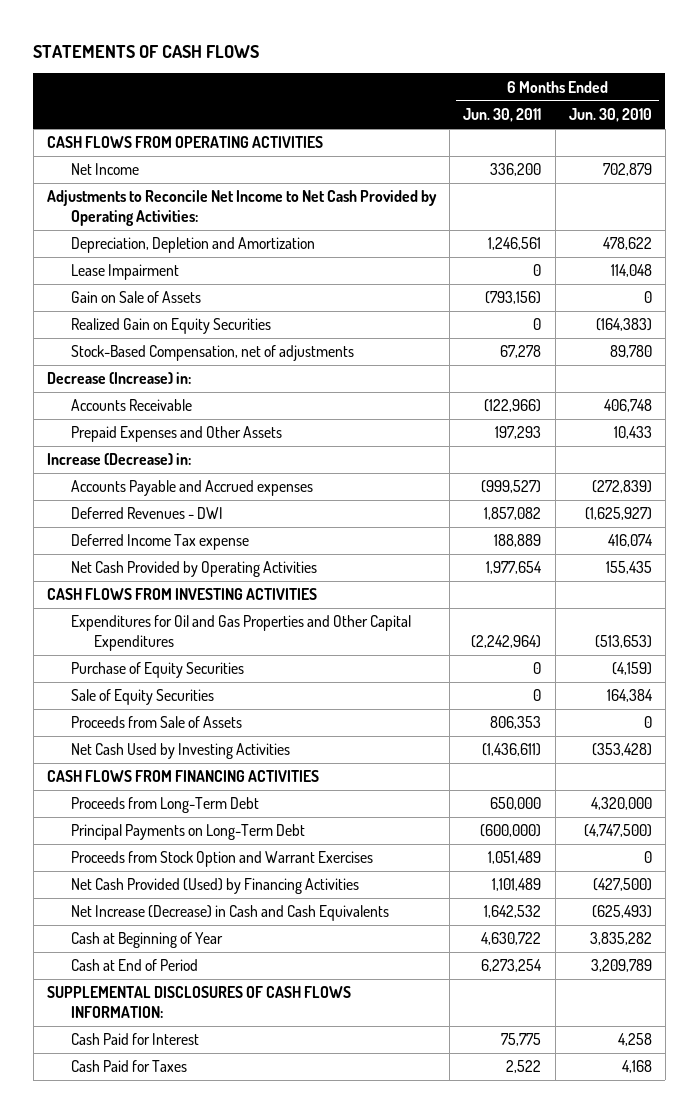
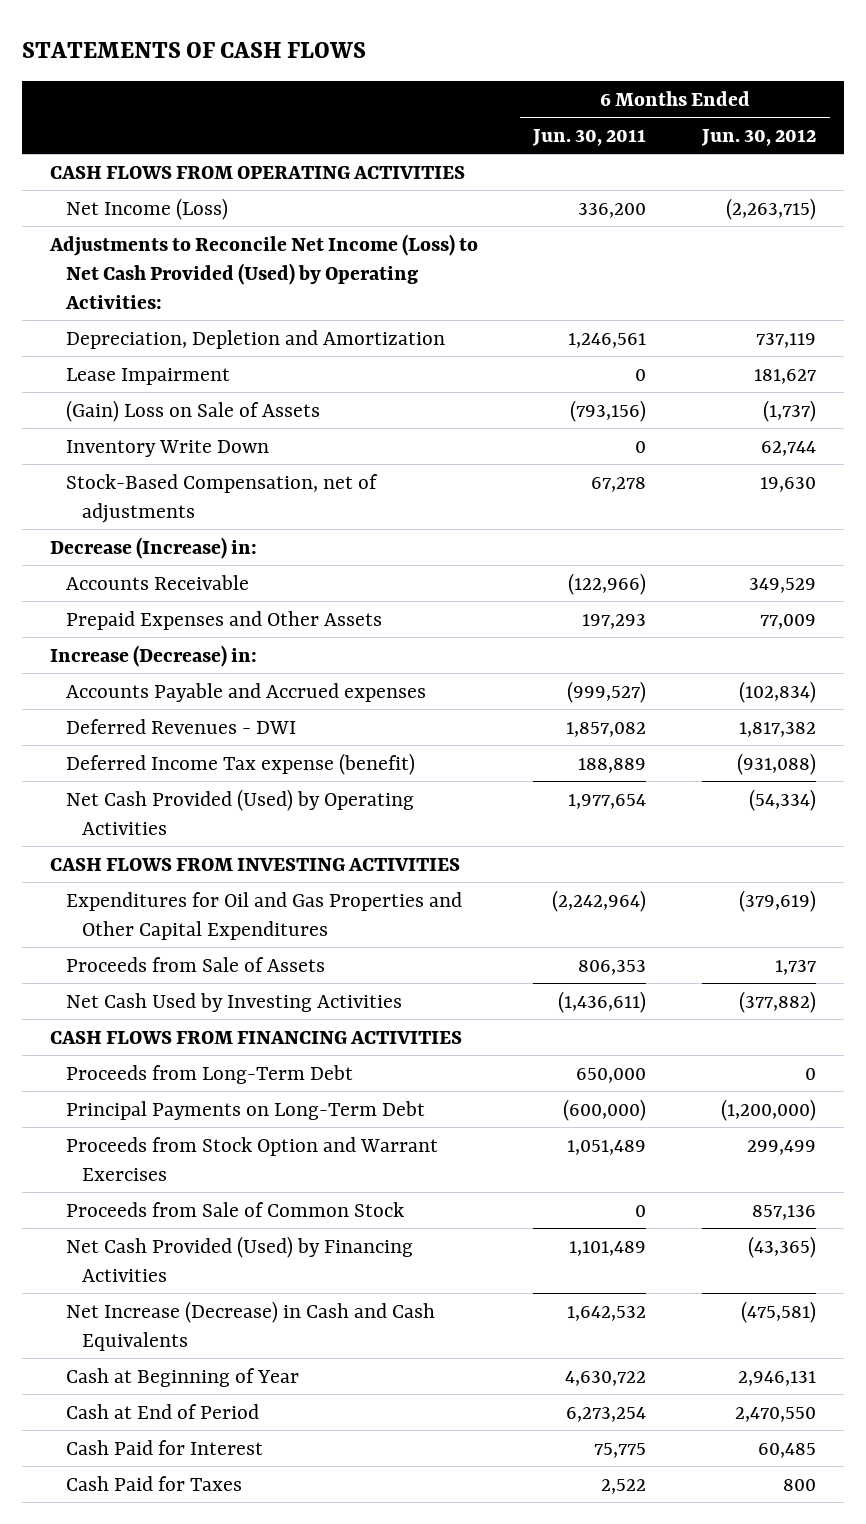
- | 6 Months Ended Jun. 30, 2011 | 6 Months Ended Jun. 30, 2010
+ | 6 Months Ended Jun. 30, 2011 | 6 Months Ended Jun. 30, 2012
- Net Income | 336,200 | 702,879
- Adjustments to Reconcile Net Income to Net Cash Provided by Operating Activities:
+ Net Income (Loss) | 336,200 | (2,263,715)
+ Adjustments to Reconcile Net Income (Loss) to Net Cash Provided (Used) by Operating Activities:
- Gain on Sale of Assets | (793,156) | 0
- Realized Gain on Equity Securities | 0 | (164,383)
+ (Gain) Loss on Sale of Assets | (793,156) | (1,737)
+ Inventory Write Down | 0 | 62,744
- Deferred Income Tax expense | 188,889 | 416,074
- Net Cash Provided by Operating Activities | 1,977,654 | 155,435
+ Deferred Income Tax expense (benefit) | 188,889 | (931,088)
+ Net Cash Provided (Used) by Operating Activities | 1,977,654 | (54,334)
- Purchase of Equity Securities | 0 | (4,159)
- Sale of Equity Securities | 0 | 164,384
+ Proceeds from Sale of Common Stock | 0 | 857,136
- SUPPLEMENTAL DISCLOSURES OF CASH FLOWS INFORMATION:

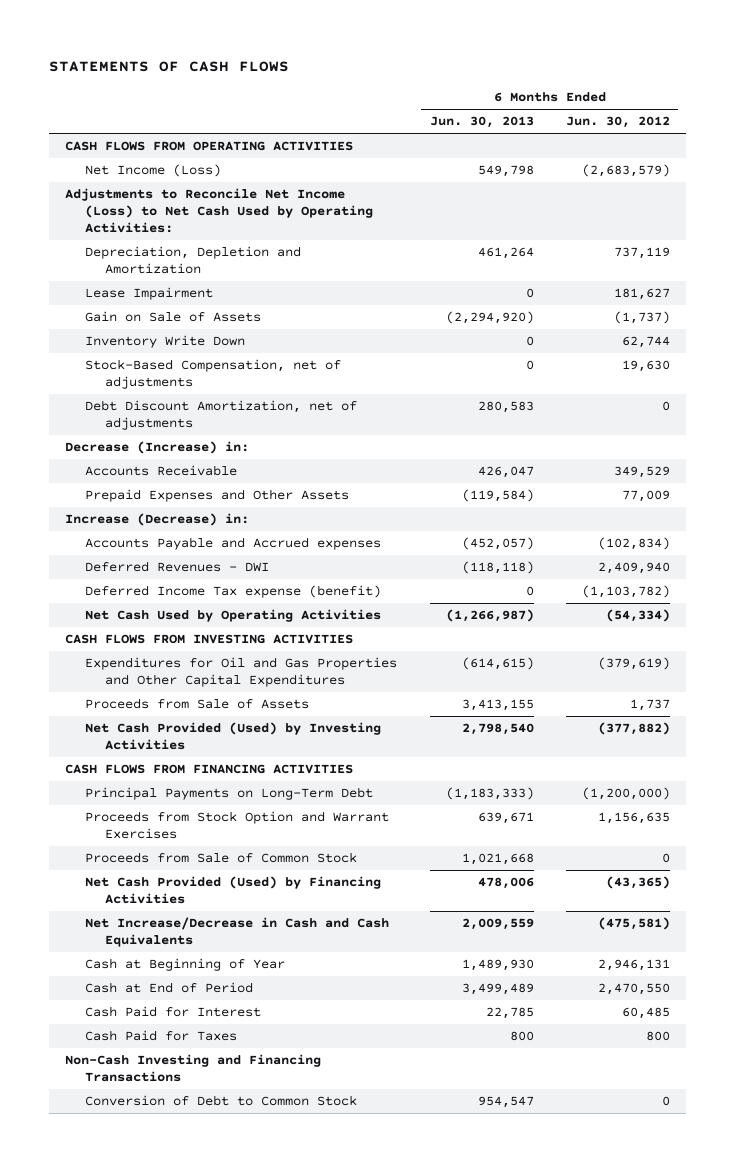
- | 6 Months Ended Jun. 30, 2011 | 6 Months Ended Jun. 30, 2012
+ | 6 Months Ended Jun. 30, 2013 | 6 Months Ended Jun. 30, 2012
- Net Income (Loss) | 336,200 | (2,263,715)
- Adjustments to Reconcile Net Income (Loss) to Net Cash Provided (Used) by Operating Activities:
+ Net Income (Loss) | 549,798 | (2,683,579)
+ Adjustments to Reconcile Net Income (Loss) to Net Cash Used by Operating Activities:
- (Gain) Loss on Sale of Assets | (793,156) | (1,737)
+ Gain on Sale of Assets | (2,294,920) | (1,737)
+ Debt Discount Amortization, net of adjustments | 280,583 | 0
- Deferred Revenues - DWI | 1,857,082 | 1,817,382
- Deferred Income Tax expense (benefit) | 188,889 | (931,088)
- Net Cash Provided (Used) by Operating Activities | 1,977,654 | (54,334)
+ Deferred Revenues - DWI | (118,118) | 2,409,940
+ Deferred Income Tax expense (benefit) | 0 | (1,103,782)
+ Net Cash Used by Operating Activities | (1,266,987) | (54,334)
- Net Cash Used by Investing Activities | (1,436,611) | (377,882)
+ Net Cash Provided (Used) by Investing Activities | 2,798,540 | (377,882)
- Proceeds from Long-Term Debt | 650,000 | 0
- Proceeds from Stock Option and Warrant Exercises | 1,051,489 | 299,499
- Proceeds from Sale of Common Stock | 0 | 857,136
+ Proceeds from Stock Option and Warrant Exercises | 639,671 | 1,156,635
+ Proceeds from Sale of Common Stock | 1,021,668 | 0
- Net Increase (Decrease) in Cash and Cash Equivalents | 1,642,532 | (475,581)
+ Net Increase/Decrease in Cash and Cash Equivalents | 2,009,559 | (475,581)
+ Non-Cash Investing and Financing Transactions
+ Conversion of Debt to Common Stock | 954,547 | 0

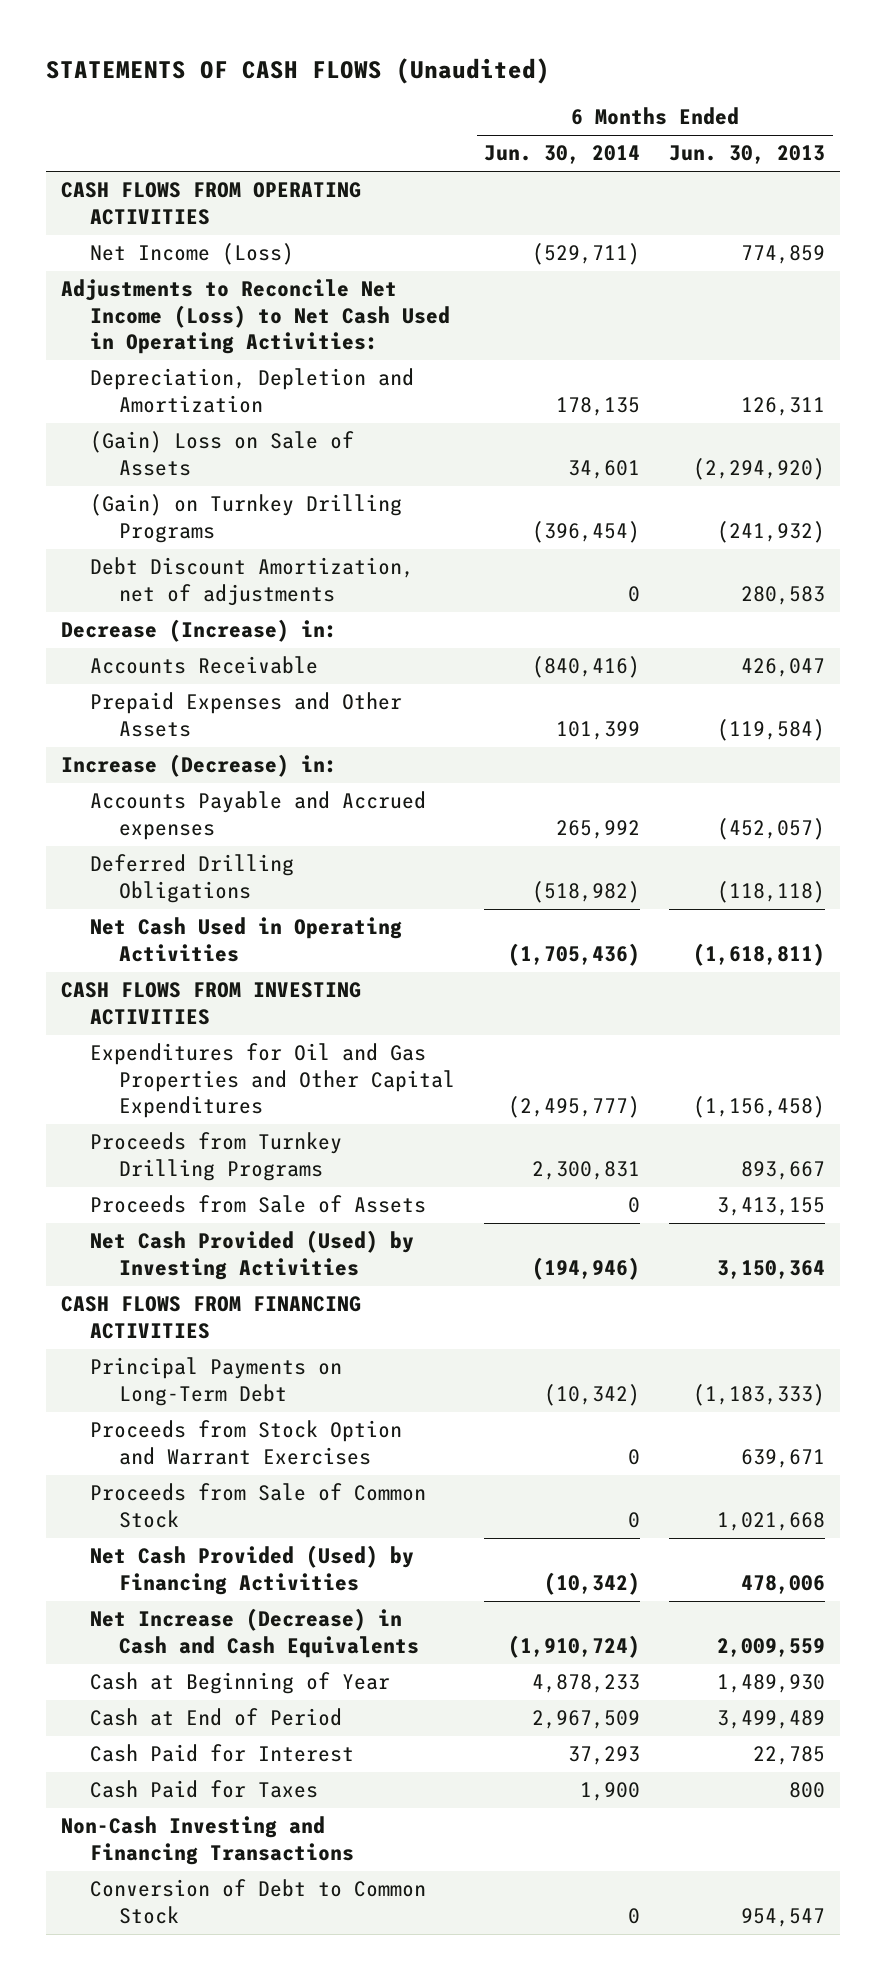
- STATEMENTS OF CASH FLOWS
+ STATEMENTS OF CASH FLOWS (Unaudited)
- | 6 Months Ended Jun. 30, 2013 | 6 Months Ended Jun. 30, 2012
+ | 6 Months Ended Jun. 30, 2014 | 6 Months Ended Jun. 30, 2013
- Net Income (Loss) | 549,798 | (2,683,579)
- Adjustments to Reconcile Net Income (Loss) to Net Cash Used by Operating Activities:
- Depreciation, Depletion and Amortization | 461,264 | 737,119
- Lease Impairment | 0 | 181,627
- Gain on Sale of Assets | (2,294,920) | (1,737)
- Inventory Write Down | 0 | 62,744
- Stock-Based Compensation, net of adjustments | 0 | 19,630
+ Net Income (Loss) | (529,711) | 774,859
+ Adjustments to Reconcile Net Income (Loss) to Net Cash Used in Operating Activities:
+ Depreciation, Depletion and Amortization | 178,135 | 126,311
+ (Gain) Loss on Sale of Assets | 34,601 | (2,294,920)
+ (Gain) on Turnkey Drilling Programs | (396,454) | (241,932)
- Deferred Revenues - DWI | (118,118) | 2,409,940
- Deferred Income Tax expense (benefit) | 0 | (1,103,782)
- Net Cash Used by Operating Activities | (1,266,987) | (54,334)
+ Deferred Drilling Obligations | (518,982) | (118,118)
+ Net Cash Used in Operating Activities | (1,705,436) | (1,618,811)
- Expenditures for Oil and Gas Properties and Other Capital Expenditures | (614,615) | (379,619)
+ Expenditures for Oil and Gas Properties and Other Capital Expenditures | (2,495,777) | (1,156,458)
+ Proceeds from Turnkey Drilling Programs | 2,300,831 | 893,667
- Net Cash Provided (Used) by Investing Activities | 2,798,540 | (377,882)
+ Net Cash Provided (Used) by Investing Activities | (194,946) | 3,150,364
- Net Increase/Decrease in Cash and Cash Equivalents | 2,009,559 | (475,581)
+ Net Increase (Decrease) in Cash and Cash Equivalents | (1,910,724) | 2,009,559

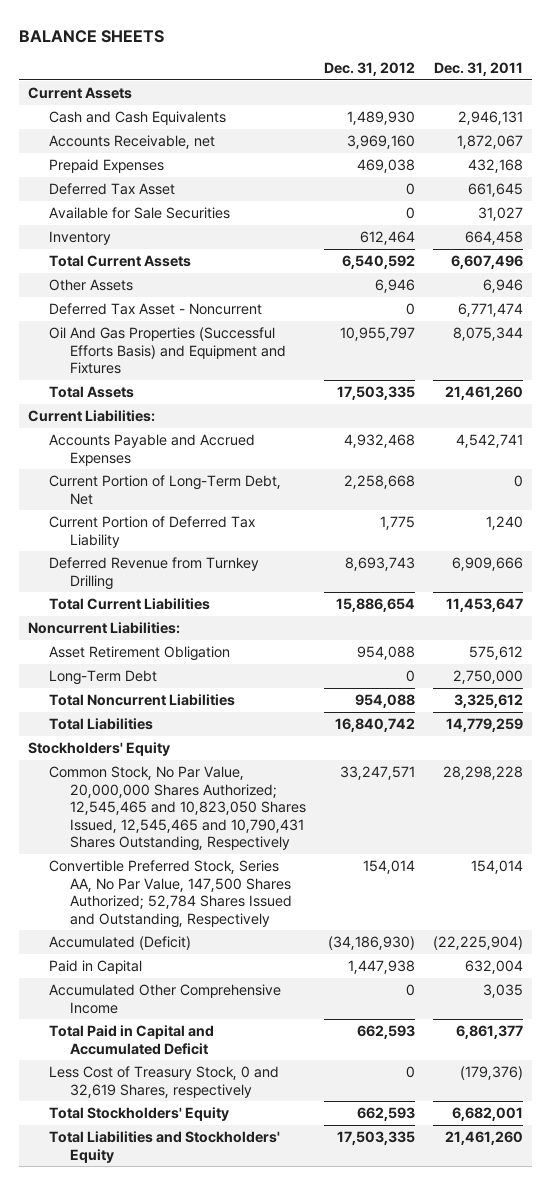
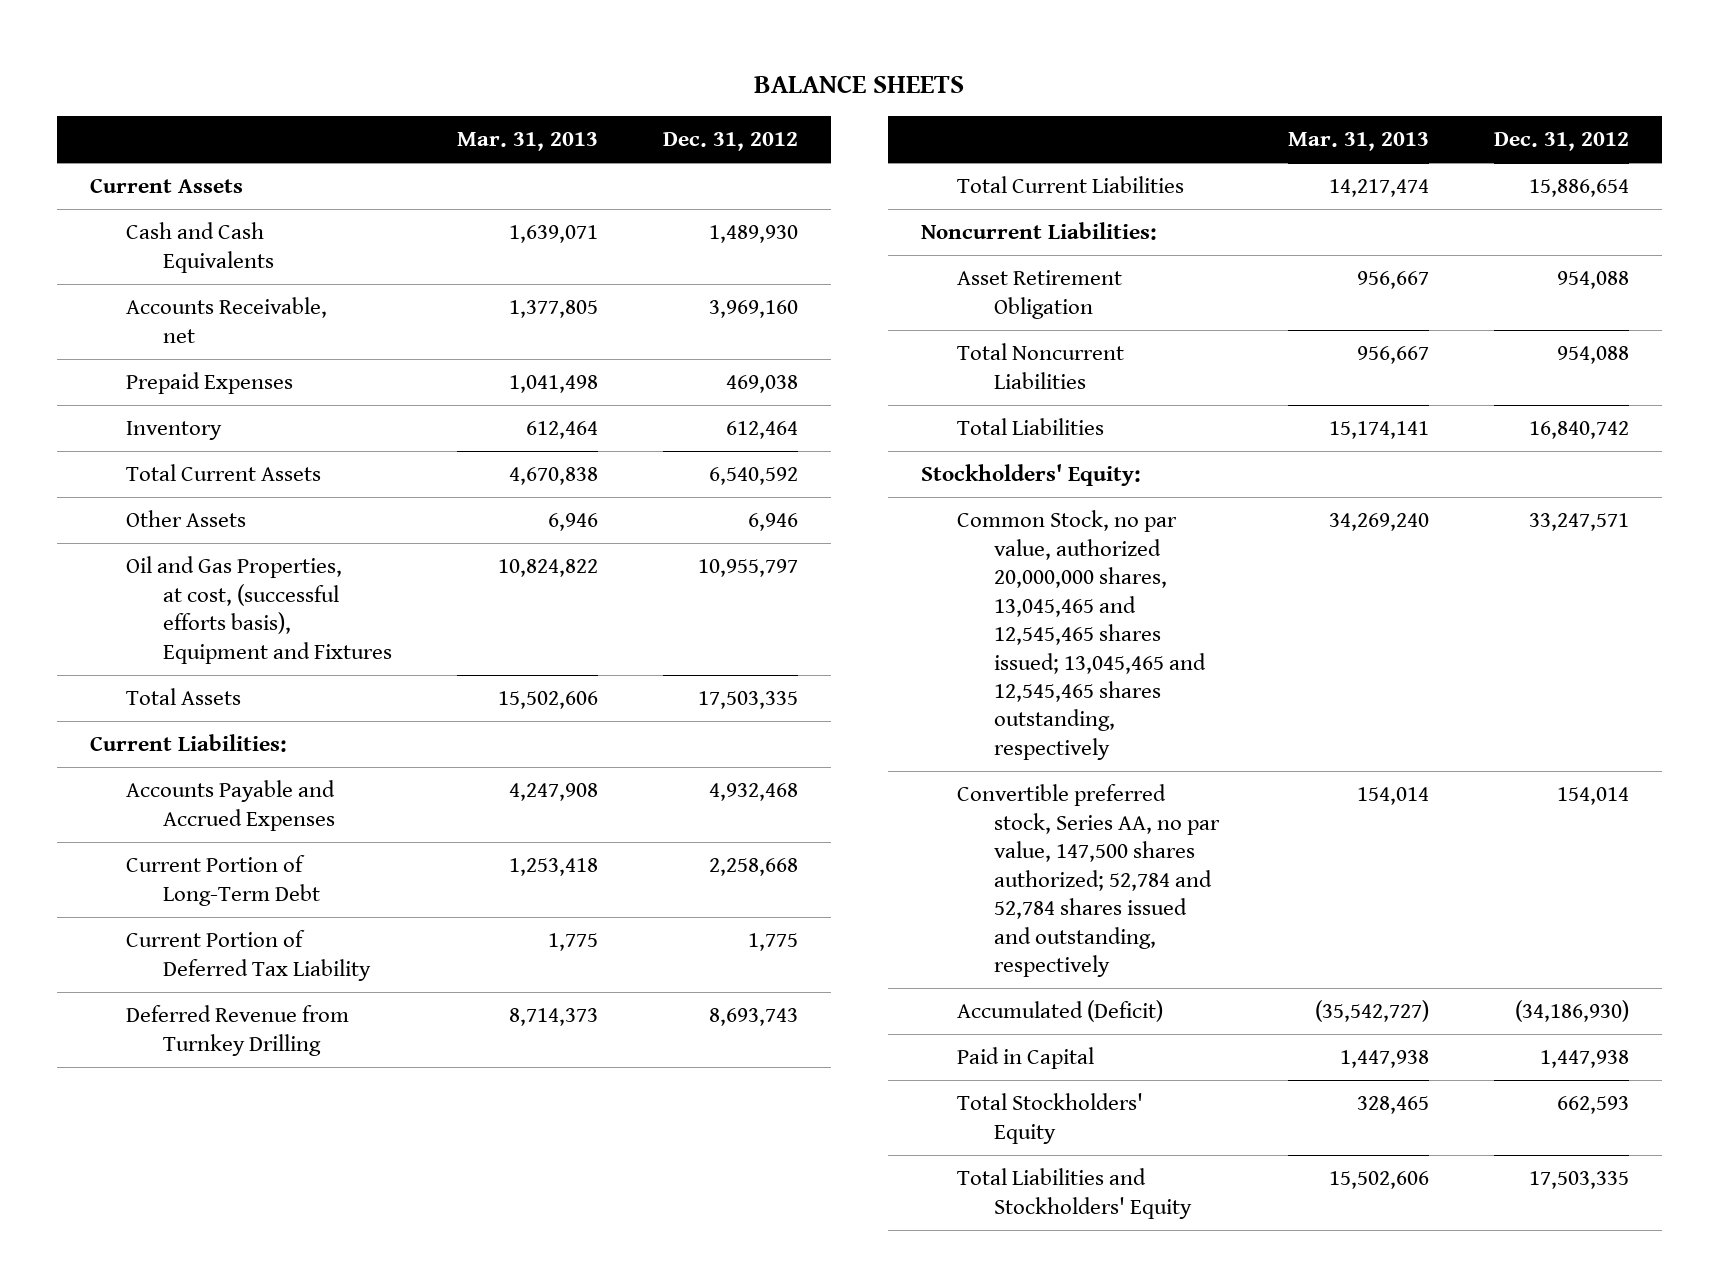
- | Dec. 31, 2012 | Dec. 31, 2011
+ | Mar. 31, 2013 | Dec. 31, 2012
- Deferred Tax Asset | 0 | 661,645
- Available for Sale Securities | 0 | 31,027
- Deferred Tax Asset - Noncurrent | 0 | 6,771,474
- Oil And Gas Properties (Successful Efforts Basis) and Equipment and Fixtures | 10,955,797 | 8,075,344
+ Oil and Gas Properties, at cost, (successful efforts basis), Equipment and Fixtures | 10,824,822 | 10,955,797
- Current Portion of Long-Term Debt, Net | 2,258,668 | 0
+ Current Portion of Long-Term Debt | 1,253,418 | 2,258,668
- Long-Term Debt | 0 | 2,750,000
- Stockholders' Equity
- Common Stock, No Par Value, 20,000,000 Shares Authorized; 12,545,465 and 10,823,050 Shares Issued, 12,545,465 and 10,790,431 Shares Outstanding, Respectively | 33,247,571 | 28,298,228
- Convertible Preferred Stock, Series AA, No Par Value, 147,500 Shares Authorized; 52,784 Shares Issued and Outstanding, Respectively | 154,014 | 154,014
+ Stockholders' Equity:
+ Common Stock, no par value, authorized 20,000,000 shares, 13,045,465 and 12,545,465 shares issued; 13,045,465 and 12,545,465 shares outstanding, respectively | 34,269,240 | 33,247,571
+ Convertible preferred stock, Series AA, no par value, 147,500 shares authorized; 52,784 and 52,784 shares issued and outstanding, respectively | 154,014 | 154,014
- Accumulated Other Comprehensive Income | 0 | 3,035
- Total Paid in Capital and Accumulated Deficit | 662,593 | 6,861,377
- Less Cost of Treasury Stock, 0 and 32,619 Shares, respectively | 0 | (179,376)

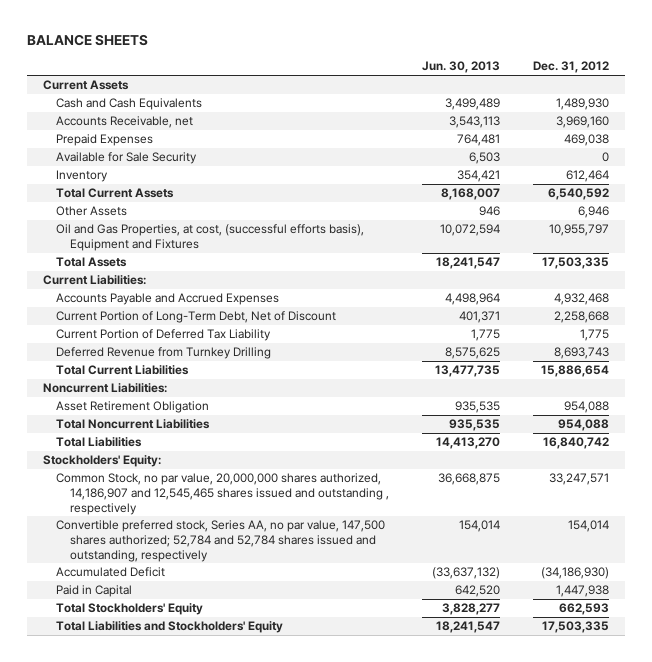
- | Mar. 31, 2013 | Dec. 31, 2012
+ | Jun. 30, 2013 | Dec. 31, 2012
+ Available for Sale Security | 6,503 | 0
- Current Portion of Long-Term Debt | 1,253,418 | 2,258,668
+ Current Portion of Long-Term Debt, Net of Discount | 401,371 | 2,258,668
- Common Stock, no par value, authorized 20,000,000 shares, 13,045,465 and 12,545,465 shares issued; 13,045,465 and 12,545,465 shares outstanding, respectively | 34,269,240 | 33,247,571
+ Common Stock, no par value, 20,000,000 shares authorized, 14,186,907 and 12,545,465 shares issued and outstanding , respectively | 36,668,875 | 33,247,571
- Accumulated (Deficit) | (35,542,727) | (34,186,930)
+ Accumulated Deficit | (33,637,132) | (34,186,930)

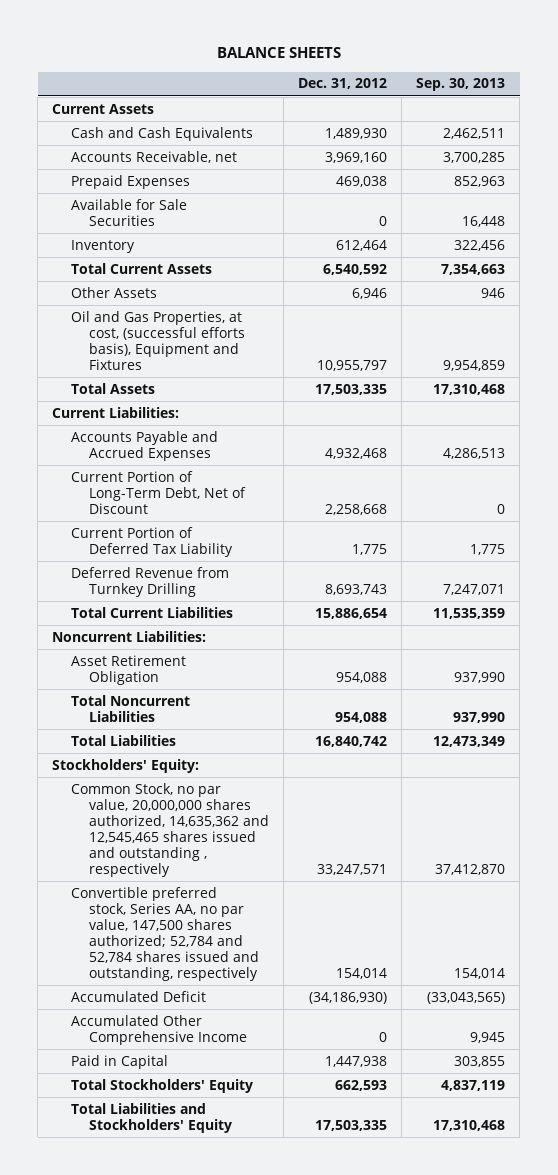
- | Jun. 30, 2013 | Dec. 31, 2012
+ | Dec. 31, 2012 | Sep. 30, 2013
- Available for Sale Security | 6,503 | 0
+ Available for Sale Securities | 0 | 16,448
- Common Stock, no par value, 20,000,000 shares authorized, 14,186,907 and 12,545,465 shares issued and outstanding , respectively | 36,668,875 | 33,247,571
+ Common Stock, no par value, 20,000,000 shares authorized, 14,635,362 and 12,545,465 shares issued and outstanding , respectively | 33,247,571 | 37,412,870
+ Accumulated Other Comprehensive Income | 0 | 9,945

